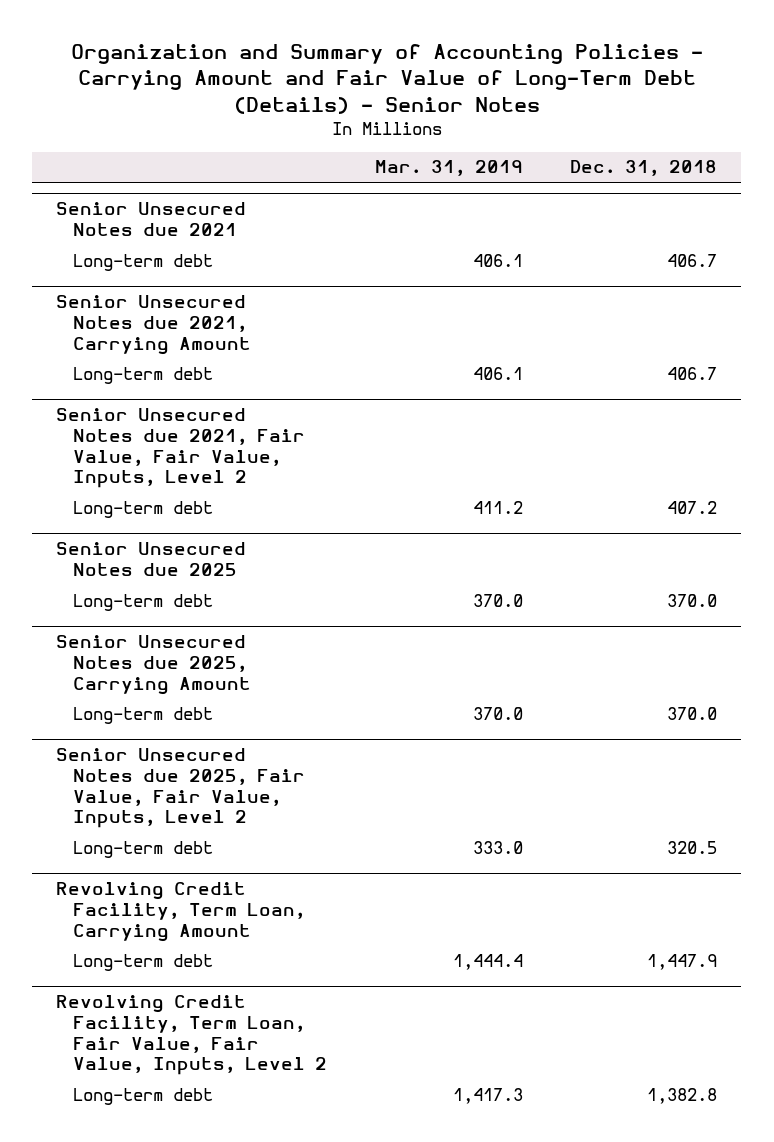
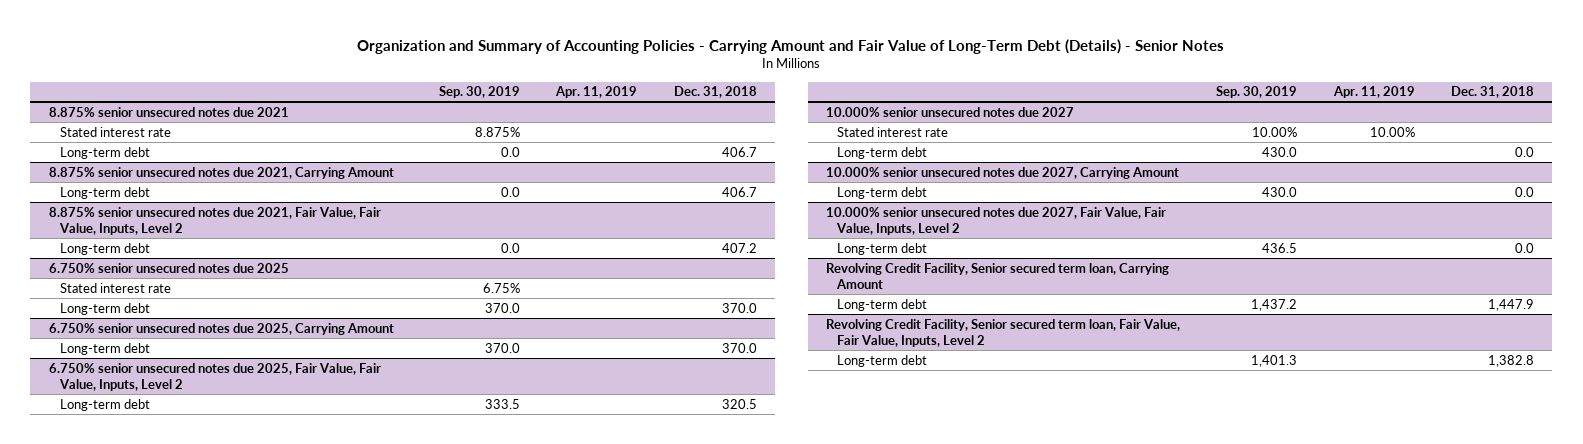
- | Mar. 31, 2019 | Dec. 31, 2018
+ | Sep. 30, 2019 | Apr. 11, 2019 | Dec. 31, 2018
- Senior Unsecured Notes due 2021
+ 8.875% senior unsecured notes due 2021
+ Stated interest rate | 8.875% | |
- Senior Unsecured Notes due 2021, Carrying Amount
+ 8.875% senior unsecured notes due 2021, Carrying Amount
- Senior Unsecured Notes due 2021, Fair Value, Fair Value, Inputs, Level 2
+ 8.875% senior unsecured notes due 2021, Fair Value, Fair Value, Inputs, Level 2
- Senior Unsecured Notes due 2025
+ 6.750% senior unsecured notes due 2025
+ Stated interest rate | 6.75% | |
- Senior Unsecured Notes due 2025, Carrying Amount
+ 6.750% senior unsecured notes due 2025, Carrying Amount
- Senior Unsecured Notes due 2025, Fair Value, Fair Value, Inputs, Level 2
+ 6.750% senior unsecured notes due 2025, Fair Value, Fair Value, Inputs, Level 2
- Revolving Credit Facility, Term Loan, Carrying Amount
+ 10.000% senior unsecured notes due 2027
+ Stated interest rate | 10.00% | 10.00% |
+ Long-term debt | 430.0 | | 0.0
+ 10.000% senior unsecured notes due 2027, Carrying Amount
+ Long-term debt | 430.0 | | 0.0
+ 10.000% senior unsecured notes due 2027, Fair Value, Fair Value, Inputs, Level 2
+ Long-term debt | 436.5 | | 0.0
+ Revolving Credit Facility, Senior secured term loan, Carrying Amount
- Revolving Credit Facility, Term Loan, Fair Value, Fair Value, Inputs, Level 2
+ Revolving Credit Facility, Senior secured term loan, Fair Value, Fair Value, Inputs, Level 2

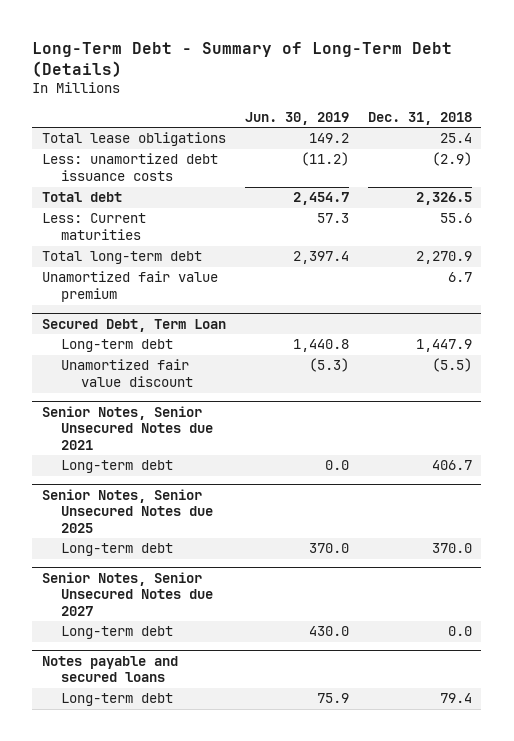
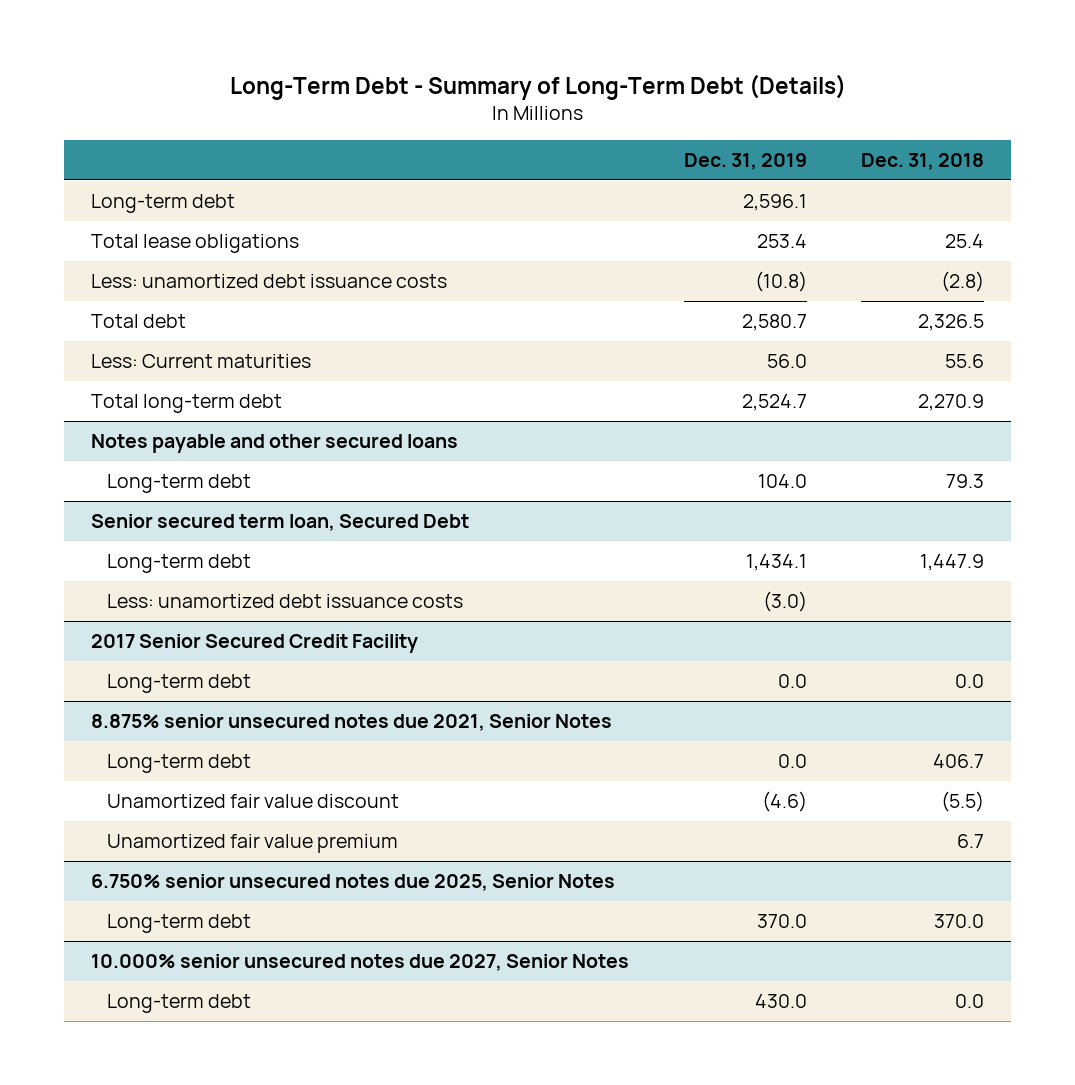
- | Jun. 30, 2019 | Dec. 31, 2018
+ | Dec. 31, 2019 | Dec. 31, 2018
+ Long-term debt | 2,596.1 |
- Less: unamortized debt issuance costs | (11.2) | (2.9)
+ Less: unamortized debt issuance costs | (10.8) | (2.8)
- Unamortized fair value premium | | 6.7
- Secured Debt, Term Loan
+ Notes payable and other secured loans
+ Long-term debt | 104.0 | 79.3
+ Senior secured term loan, Secured Debt
- Unamortized fair value discount | (5.3) | (5.5)
- Senior Notes, Senior Unsecured Notes due 2021
+ Less: unamortized debt issuance costs | (3.0) |
+ 2017 Senior Secured Credit Facility
+ Long-term debt | 0.0 | 0.0
+ 8.875% senior unsecured notes due 2021, Senior Notes
- Senior Notes, Senior Unsecured Notes due 2025
+ Unamortized fair value discount | (4.6) | (5.5)
+ Unamortized fair value premium | | 6.7
+ 6.750% senior unsecured notes due 2025, Senior Notes
- Senior Notes, Senior Unsecured Notes due 2027
+ 10.000% senior unsecured notes due 2027, Senior Notes
- Notes payable and secured loans
- Long-term debt | 75.9 | 79.4

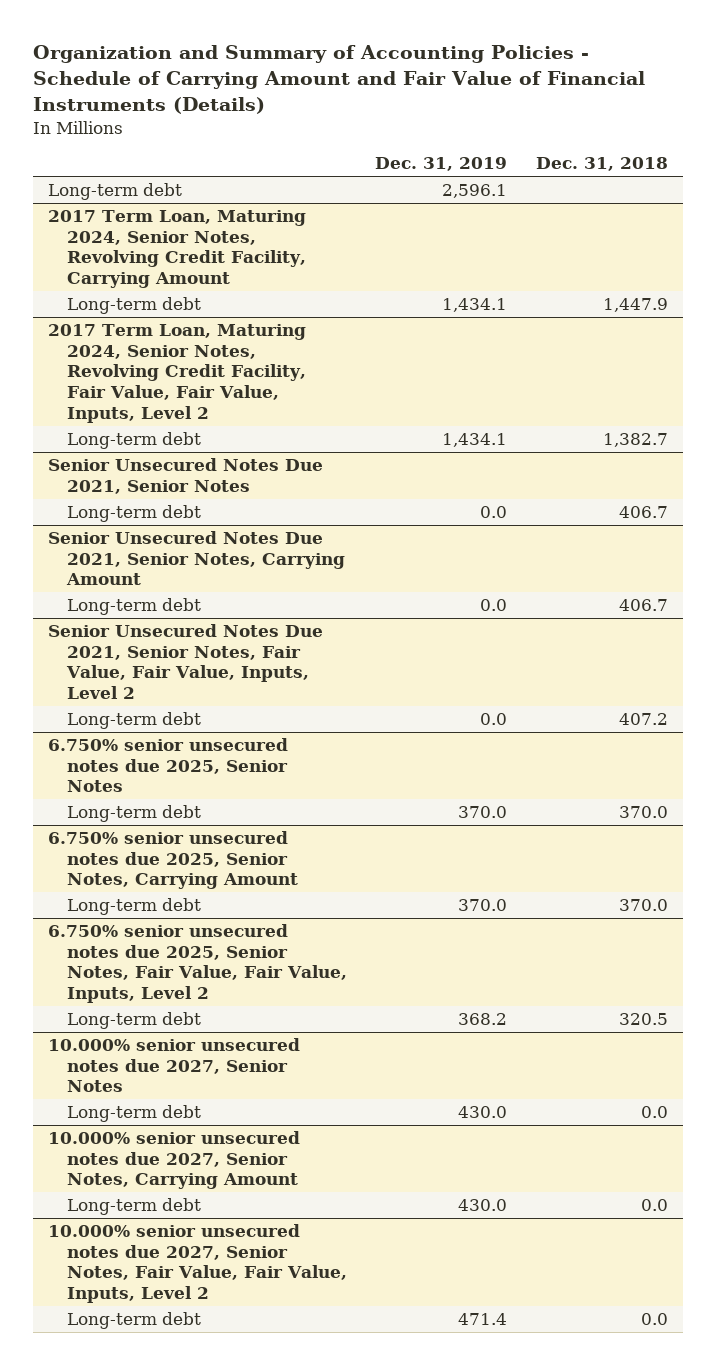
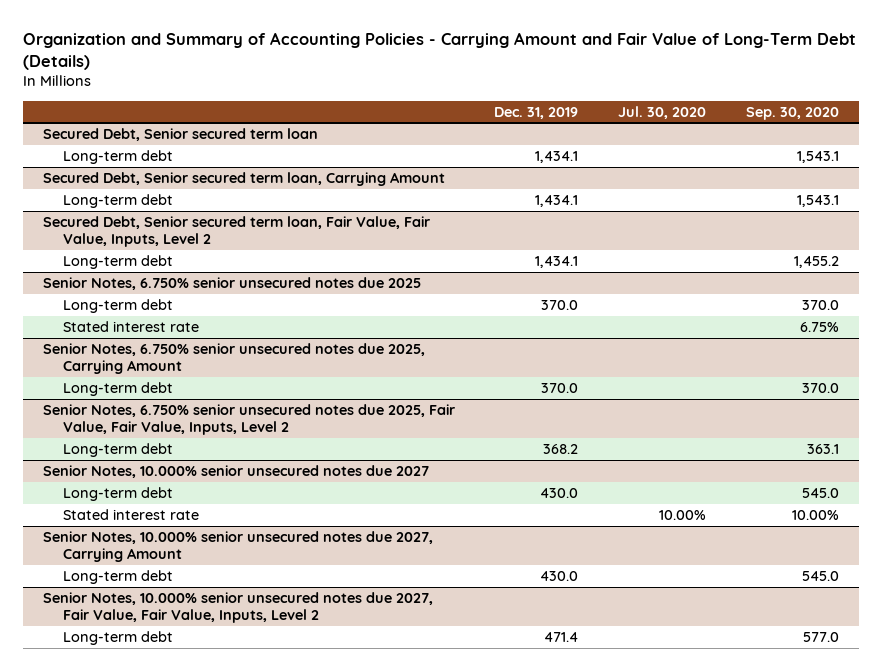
- Organization and Summary of Accounting Policies - Schedule of Carrying Amount and Fair Value of Financial Instruments (Details)
+ Organization and Summary of Accounting Policies - Carrying Amount and Fair Value of Long-Term Debt (Details)
- | Dec. 31, 2019 | Dec. 31, 2018
+ | Dec. 31, 2019 | Jul. 30, 2020 | Sep. 30, 2020
- Long-term debt | 2,596.1 |
- 2017 Term Loan, Maturing 2024, Senior Notes, Revolving Credit Facility, Carrying Amount
+ Secured Debt, Senior secured term loan
- 2017 Term Loan, Maturing 2024, Senior Notes, Revolving Credit Facility, Fair Value, Fair Value, Inputs, Level 2
+ Secured Debt, Senior secured term loan, Carrying Amount
- Senior Unsecured Notes Due 2021, Senior Notes
- Long-term debt | 0.0 | 406.7
- Senior Unsecured Notes Due 2021, Senior Notes, Carrying Amount
- Long-term debt | 0.0 | 406.7
- Senior Unsecured Notes Due 2021, Senior Notes, Fair Value, Fair Value, Inputs, Level 2
- Long-term debt | 0.0 | 407.2
- 6.750% senior unsecured notes due 2025, Senior Notes
+ Secured Debt, Senior secured term loan, Fair Value, Fair Value, Inputs, Level 2
+ Long-term debt | 1,434.1 | | 1,455.2
+ Senior Notes, 6.750% senior unsecured notes due 2025
- 6.750% senior unsecured notes due 2025, Senior Notes, Carrying Amount
+ Stated interest rate | | | 6.75%
+ Senior Notes, 6.750% senior unsecured notes due 2025, Carrying Amount
- 6.750% senior unsecured notes due 2025, Senior Notes, Fair Value, Fair Value, Inputs, Level 2
+ Senior Notes, 6.750% senior unsecured notes due 2025, Fair Value, Fair Value, Inputs, Level 2
- 10.000% senior unsecured notes due 2027, Senior Notes
+ Senior Notes, 10.000% senior unsecured notes due 2027
- 10.000% senior unsecured notes due 2027, Senior Notes, Carrying Amount
+ Stated interest rate | | 10.00% | 10.00%
+ Senior Notes, 10.000% senior unsecured notes due 2027, Carrying Amount
- 10.000% senior unsecured notes due 2027, Senior Notes, Fair Value, Fair Value, Inputs, Level 2
+ Senior Notes, 10.000% senior unsecured notes due 2027, Fair Value, Fair Value, Inputs, Level 2

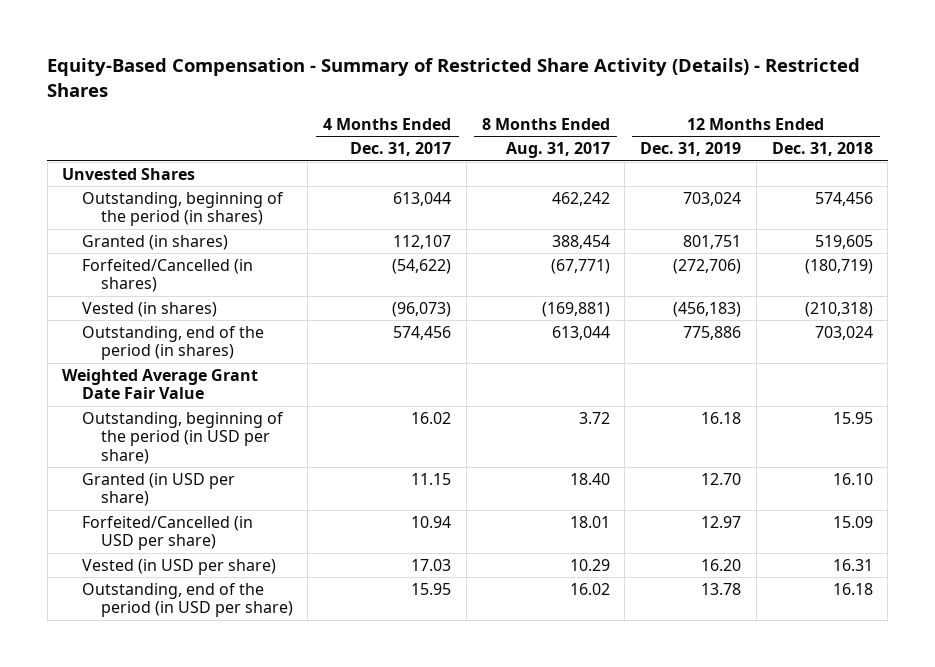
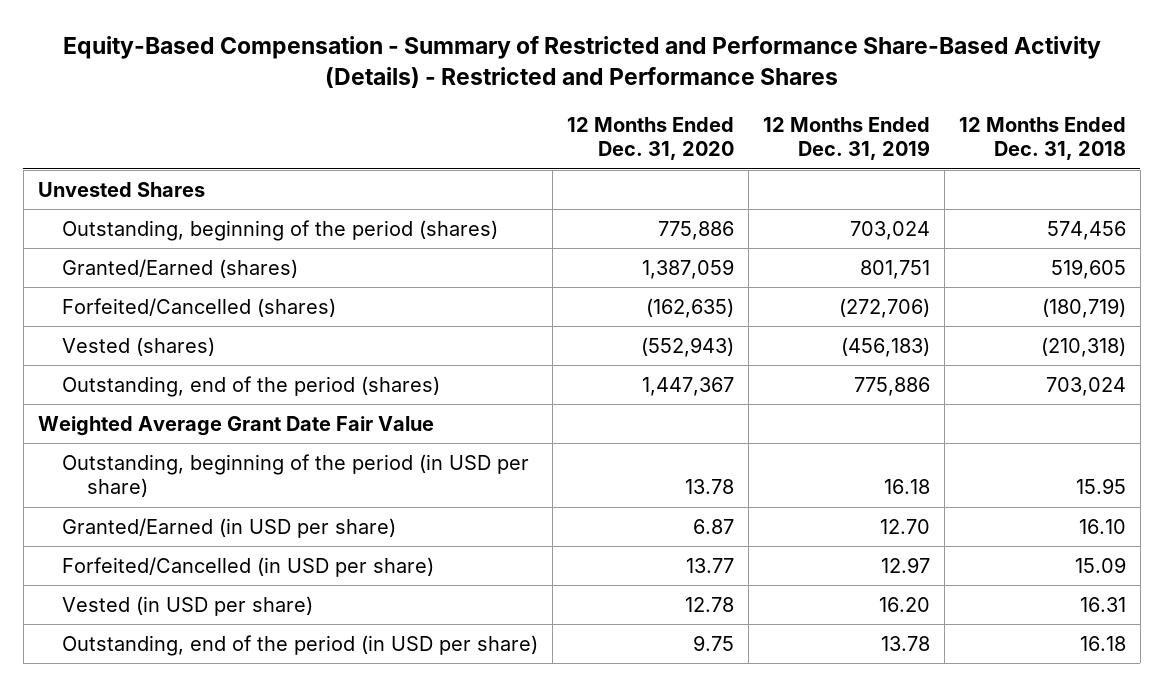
- Equity-Based Compensation - Summary of Restricted Share Activity (Details) - Restricted Shares
+ Equity-Based Compensation - Summary of Restricted and Performance Share-Based Activity (Details) - Restricted and Performance Shares
- | 4 Months Ended Dec. 31, 2017 | 8 Months Ended Aug. 31, 2017 | 12 Months Ended Dec. 31, 2019 | 12 Months Ended Dec. 31, 2018
+ | 12 Months Ended Dec. 31, 2020 | 12 Months Ended Dec. 31, 2019 | 12 Months Ended Dec. 31, 2018
- Outstanding, beginning of the period (in shares) | 613,044 | 462,242 | 703,024 | 574,456
- Granted (in shares) | 112,107 | 388,454 | 801,751 | 519,605
- Forfeited/Cancelled (in shares) | (54,622) | (67,771) | (272,706) | (180,719)
- Vested (in shares) | (96,073) | (169,881) | (456,183) | (210,318)
- Outstanding, end of the period (in shares) | 574,456 | 613,044 | 775,886 | 703,024
+ Outstanding, beginning of the period (shares) | 775,886 | 703,024 | 574,456
+ Granted/Earned (shares) | 1,387,059 | 801,751 | 519,605
+ Forfeited/Cancelled (shares) | (162,635) | (272,706) | (180,719)
+ Vested (shares) | (552,943) | (456,183) | (210,318)
+ Outstanding, end of the period (shares) | 1,447,367 | 775,886 | 703,024
- Granted (in USD per share) | 11.15 | 18.40 | 12.70 | 16.10
+ Granted/Earned (in USD per share) | 6.87 | 12.70 | 16.10

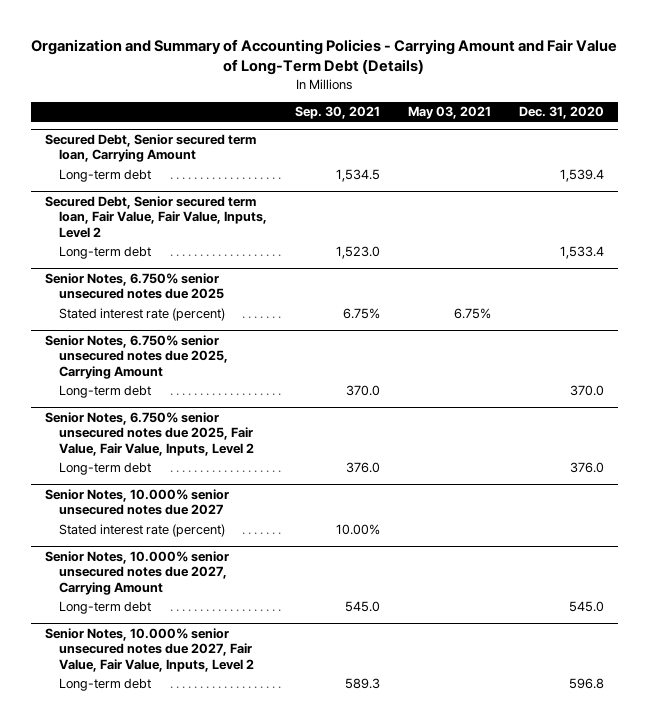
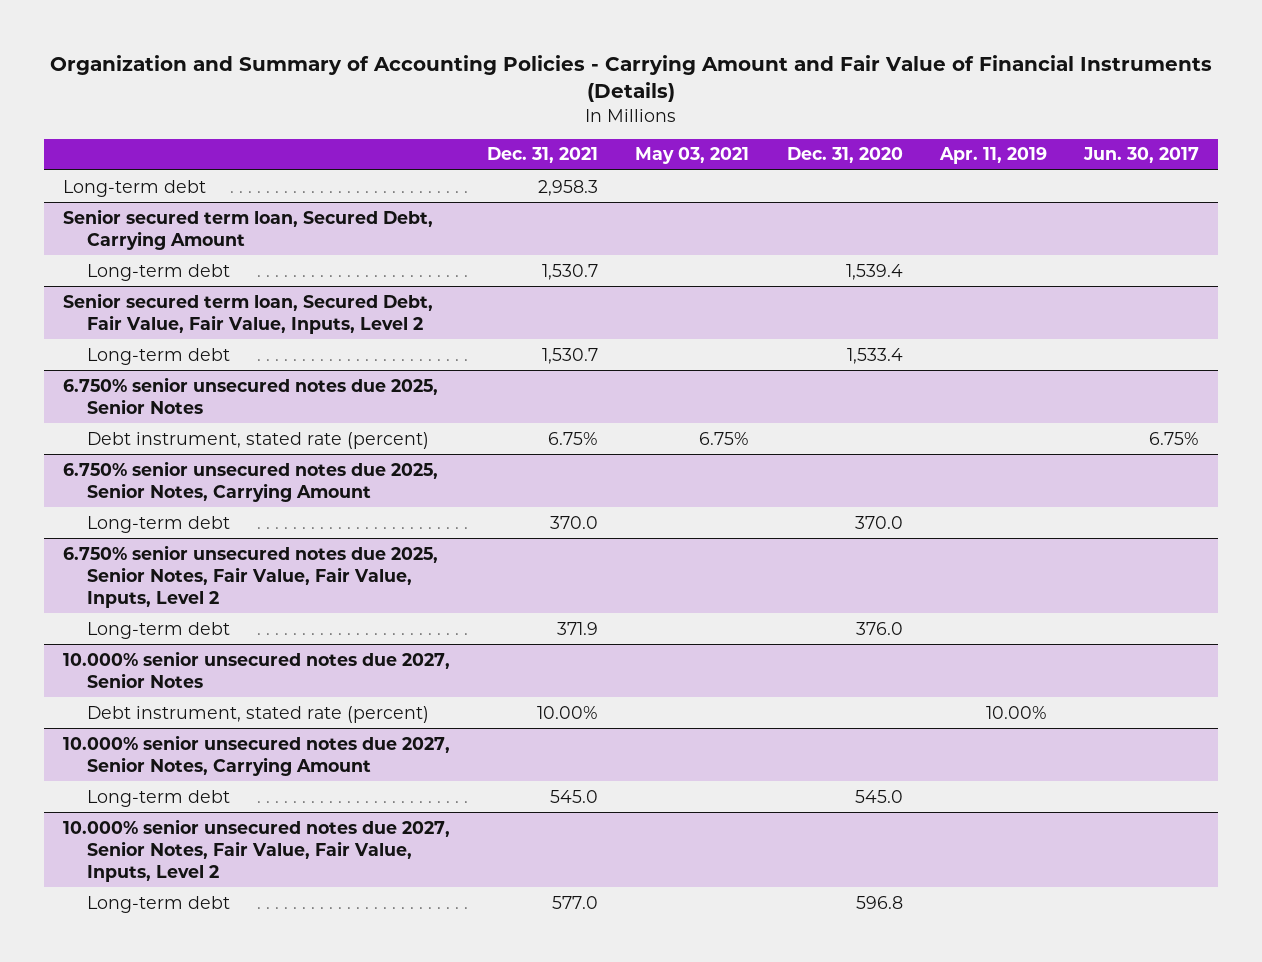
- Organization and Summary of Accounting Policies - Carrying Amount and Fair Value of Long-Term Debt (Details)
+ Organization and Summary of Accounting Policies - Carrying Amount and Fair Value of Financial Instruments (Details)
- | Sep. 30, 2021 | May 03, 2021 | Dec. 31, 2020
+ | Dec. 31, 2021 | May 03, 2021 | Dec. 31, 2020 | Apr. 11, 2019 | Jun. 30, 2017
- Secured Debt, Senior secured term loan, Carrying Amount
+ Long-term debt | 2,958.3 | | | |
+ Senior secured term loan, Secured Debt, Carrying Amount
- Secured Debt, Senior secured term loan, Fair Value, Fair Value, Inputs, Level 2
+ Senior secured term loan, Secured Debt, Fair Value, Fair Value, Inputs, Level 2
- Senior Notes, 6.750% senior unsecured notes due 2025
- Stated interest rate (percent) | 6.75% | 6.75% |
- Senior Notes, 6.750% senior unsecured notes due 2025, Carrying Amount
+ 6.750% senior unsecured notes due 2025, Senior Notes
+ Debt instrument, stated rate (percent) | 6.75% | 6.75% | | | 6.75%
+ 6.750% senior unsecured notes due 2025, Senior Notes, Carrying Amount
- Senior Notes, 6.750% senior unsecured notes due 2025, Fair Value, Fair Value, Inputs, Level 2
+ 6.750% senior unsecured notes due 2025, Senior Notes, Fair Value, Fair Value, Inputs, Level 2
- Senior Notes, 10.000% senior unsecured notes due 2027
- Stated interest rate (percent) | 10.00% | |
- Senior Notes, 10.000% senior unsecured notes due 2027, Carrying Amount
+ 10.000% senior unsecured notes due 2027, Senior Notes
+ Debt instrument, stated rate (percent) | 10.00% | | | 10.00% |
+ 10.000% senior unsecured notes due 2027, Senior Notes, Carrying Amount
- Senior Notes, 10.000% senior unsecured notes due 2027, Fair Value, Fair Value, Inputs, Level 2
+ 10.000% senior unsecured notes due 2027, Senior Notes, Fair Value, Fair Value, Inputs, Level 2

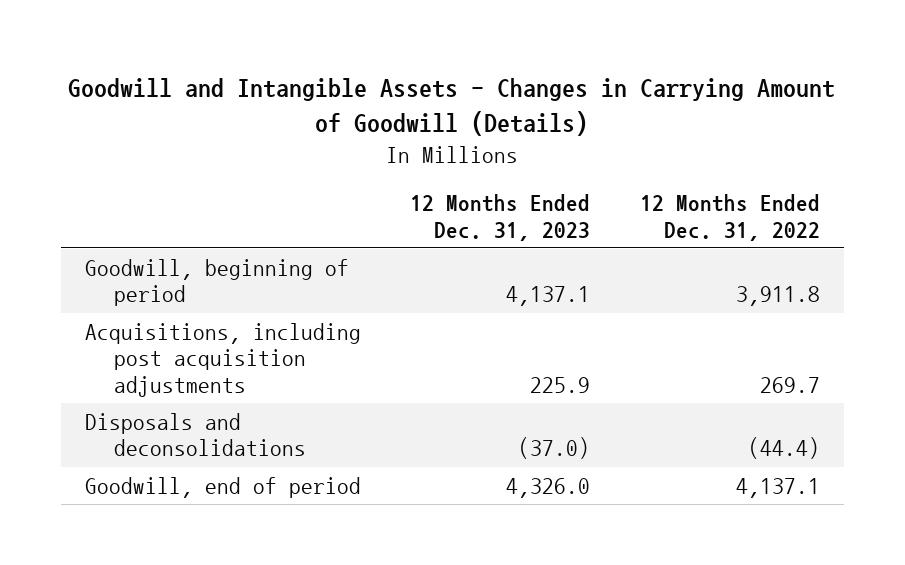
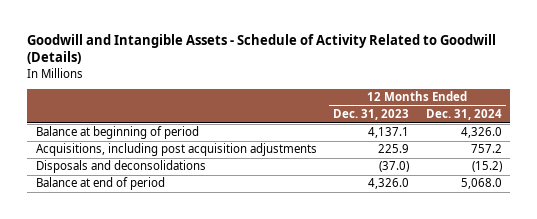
- Goodwill and Intangible Assets - Changes in Carrying Amount of Goodwill (Details)
+ Goodwill and Intangible Assets - Schedule of Activity Related to Goodwill (Details)
- | 12 Months Ended Dec. 31, 2023 | 12 Months Ended Dec. 31, 2022
+ | 12 Months Ended Dec. 31, 2023 | 12 Months Ended Dec. 31, 2024
- Goodwill, beginning of period | 4,137.1 | 3,911.8
+ Balance at beginning of period | 4,137.1 | 4,326.0
- Goodwill, end of period | 4,326.0 | 4,137.1
+ Balance at end of period | 4,326.0 | 5,068.0

